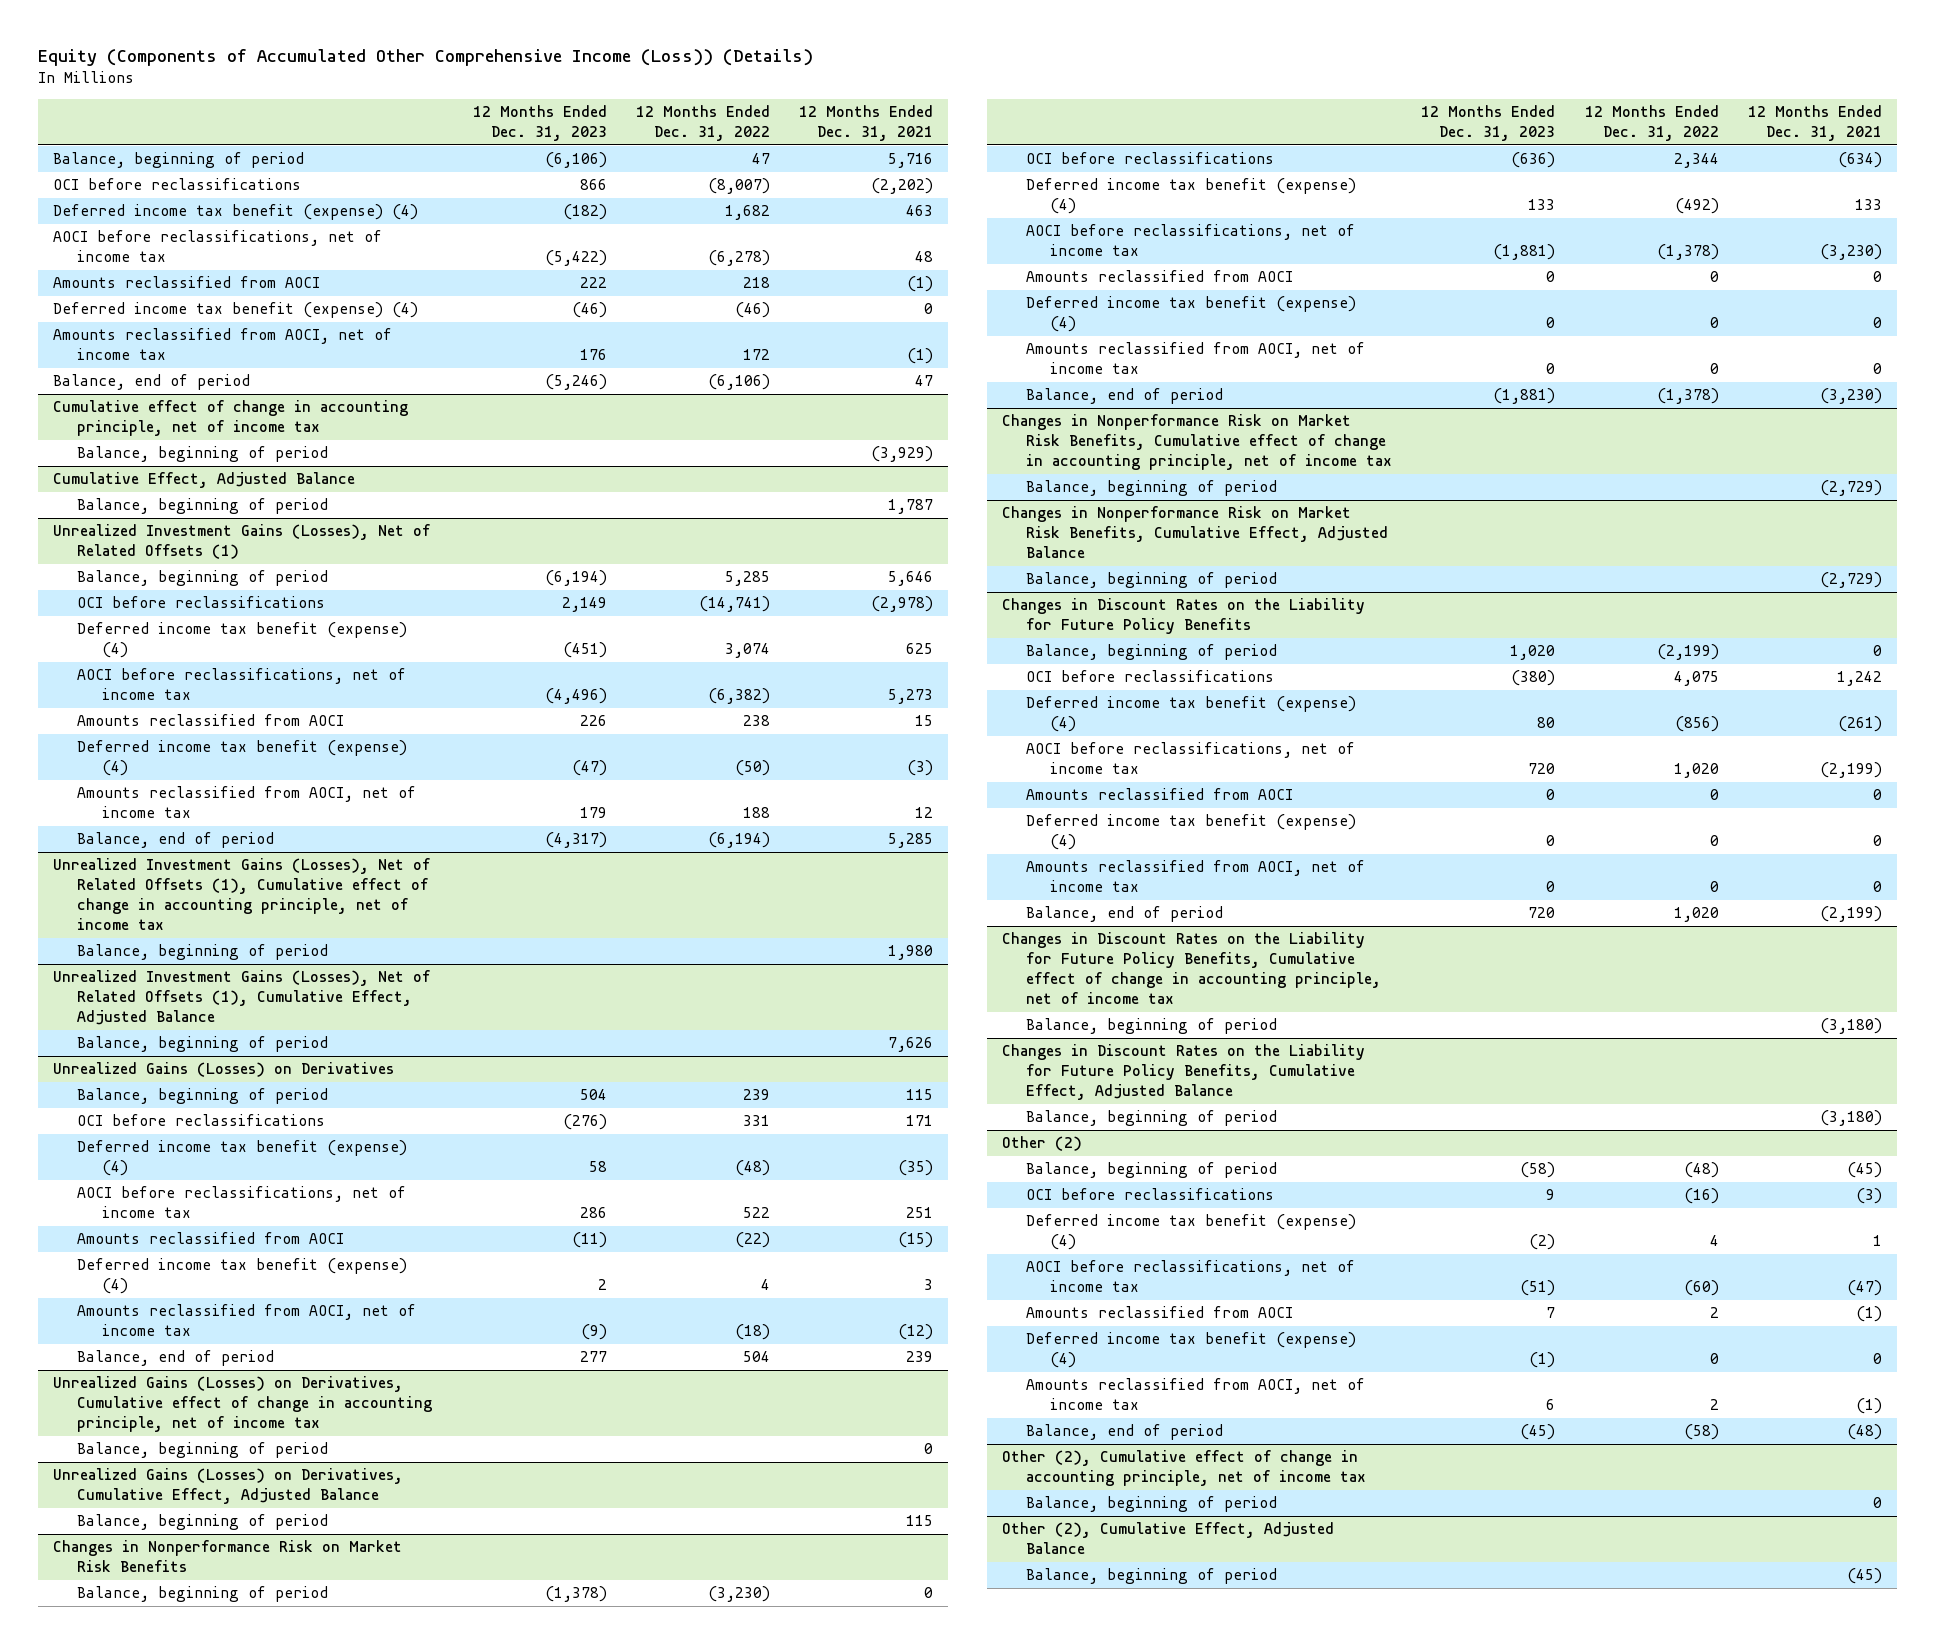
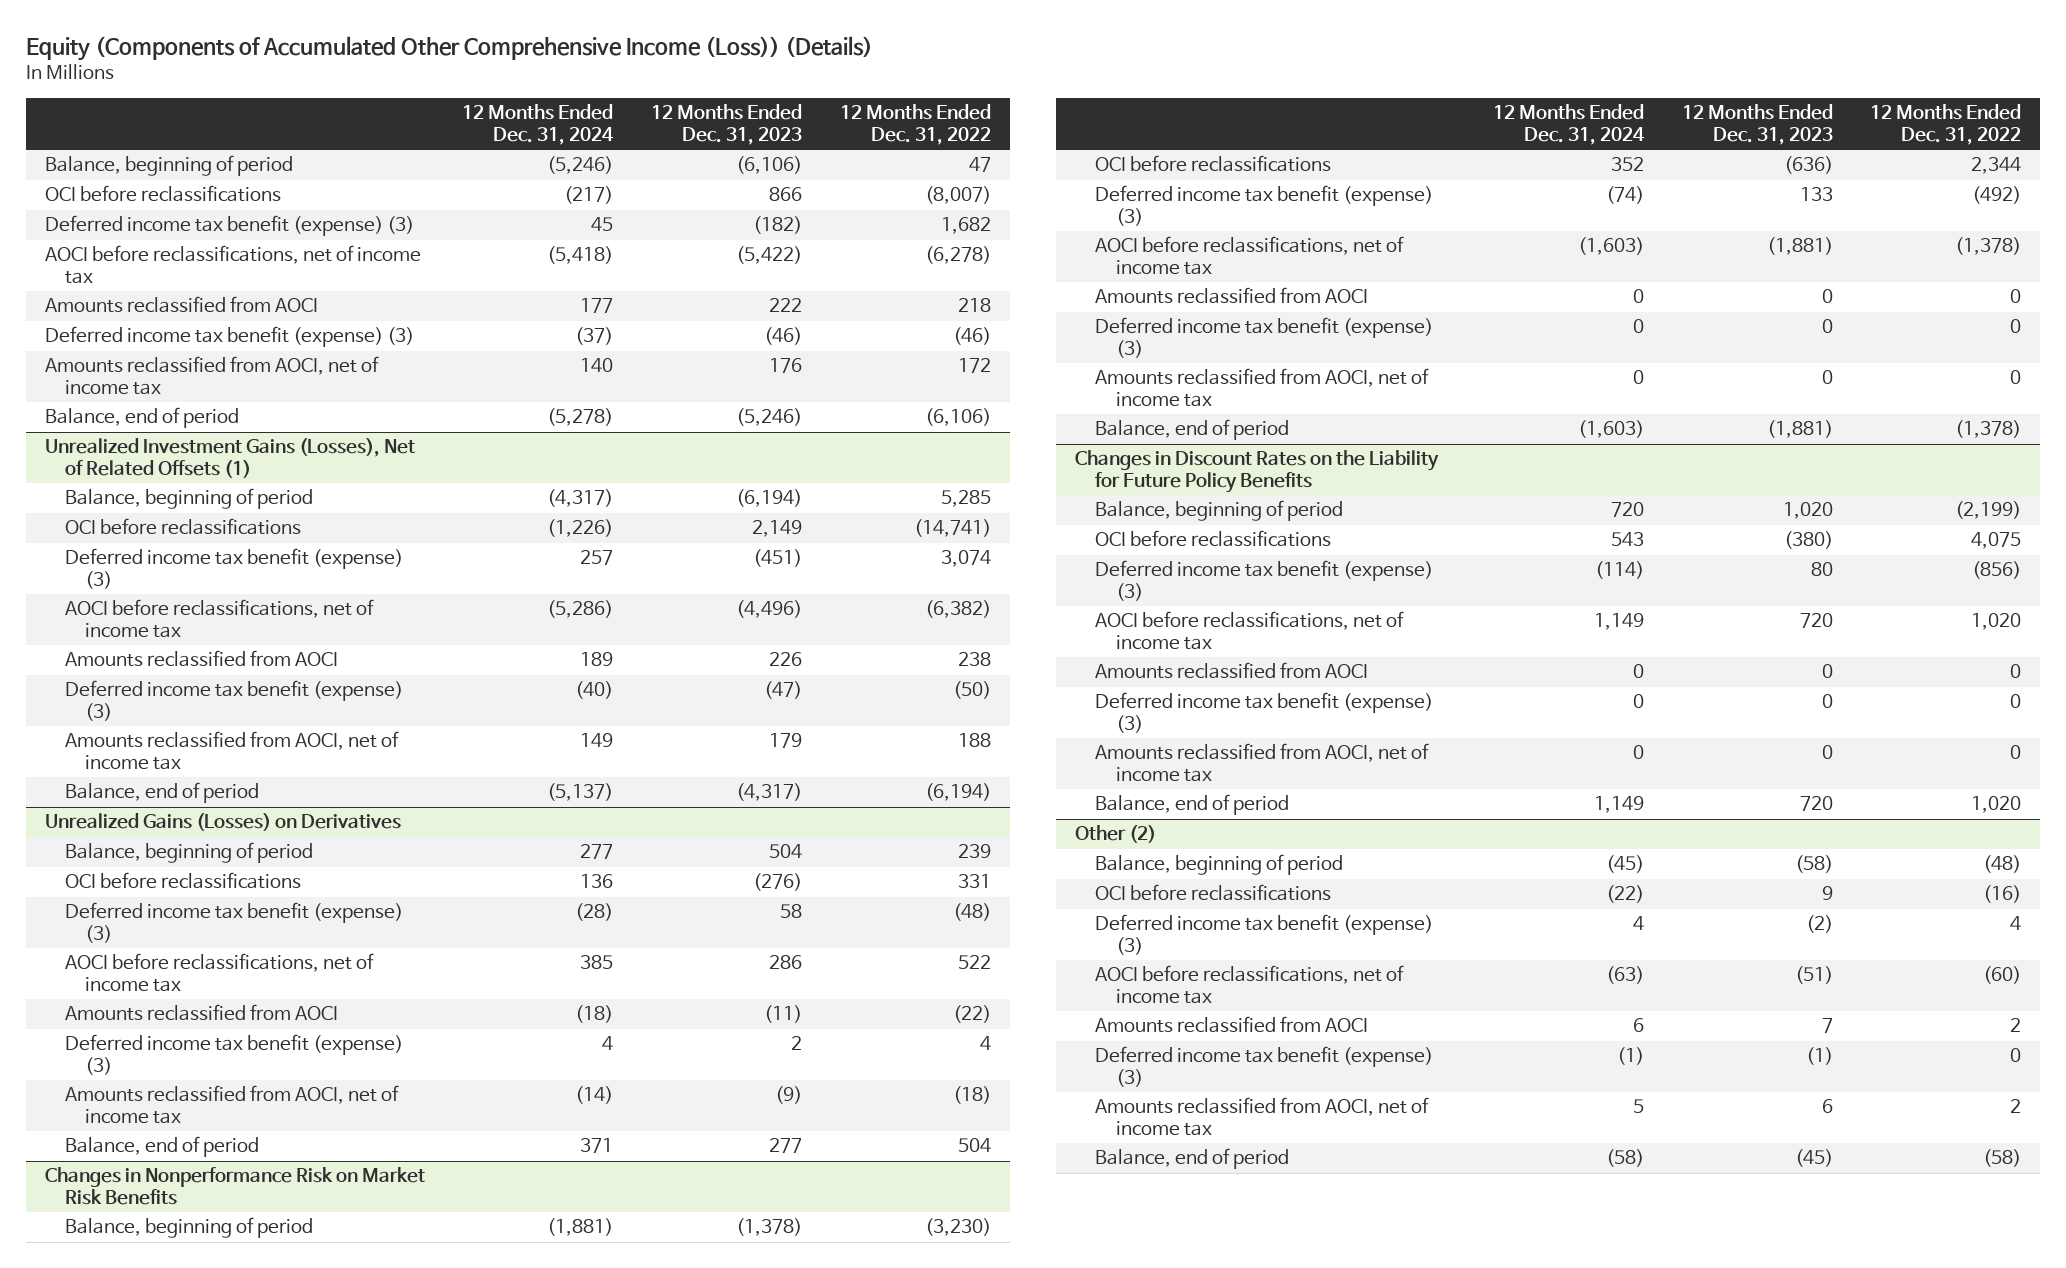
- | 12 Months Ended Dec. 31, 2023 | 12 Months Ended Dec. 31, 2022 | 12 Months Ended Dec. 31, 2021
+ | 12 Months Ended Dec. 31, 2024 | 12 Months Ended Dec. 31, 2023 | 12 Months Ended Dec. 31, 2022
- Deferred income tax benefit (expense) (4) | (182) | 1,682 | 463
+ Deferred income tax benefit (expense) (3) | 45 | (182) | 1,682
- Deferred income tax benefit (expense) (4) | (46) | (46) | 0
+ Deferred income tax benefit (expense) (3) | (37) | (46) | (46)
- Cumulative effect of change in accounting principle, net of income tax
- Balance, beginning of period | | | (3,929)
- Cumulative Effect, Adjusted Balance
- Balance, beginning of period | | | 1,787
@ Unrealized Investment Gains (Losses), Net of Related Offsets (1)
- Deferred income tax benefit (expense) (4) | (451) | 3,074 | 625
+ Deferred income tax benefit (expense) (3) | 257 | (451) | 3,074
- Deferred income tax benefit (expense) (4) | (47) | (50) | (3)
+ Deferred income tax benefit (expense) (3) | (40) | (47) | (50)
- Unrealized Investment Gains (Losses), Net of Related Offsets (1), Cumulative effect of change in accounting principle, net of income tax
- Balance, beginning of period | | | 1,980
- Unrealized Investment Gains (Losses), Net of Related Offsets (1), Cumulative Effect, Adjusted Balance
- Balance, beginning of period | | | 7,626
@ Unrealized Gains (Losses) on Derivatives
- Deferred income tax benefit (expense) (4) | 58 | (48) | (35)
+ Deferred income tax benefit (expense) (3) | (28) | 58 | (48)
- Deferred income tax benefit (expense) (4) | 2 | 4 | 3
+ Deferred income tax benefit (expense) (3) | 4 | 2 | 4
- Unrealized Gains (Losses) on Derivatives, Cumulative effect of change in accounting principle, net of income tax
- Balance, beginning of period | | | 0
- Unrealized Gains (Losses) on Derivatives, Cumulative Effect, Adjusted Balance
- Balance, beginning of period | | | 115
@ Changes in Nonperformance Risk on Market Risk Benefits
- Deferred income tax benefit (expense) (4) | 133 | (492) | 133
+ Deferred income tax benefit (expense) (3) | (74) | 133 | (492)
- Deferred income tax benefit (expense) (4) | 0 | 0 | 0
+ Deferred income tax benefit (expense) (3) | 0 | 0 | 0
- Changes in Nonperformance Risk on Market Risk Benefits, Cumulative effect of change in accounting principle, net of income tax
- Balance, beginning of period | | | (2,729)
- Changes in Nonperformance Risk on Market Risk Benefits, Cumulative Effect, Adjusted Balance
- Balance, beginning of period | | | (2,729)
@ Changes in Discount Rates on the Liability for Future Policy Benefits
- Deferred income tax benefit (expense) (4) | 80 | (856) | (261)
+ Deferred income tax benefit (expense) (3) | (114) | 80 | (856)
- Deferred income tax benefit (expense) (4) | 0 | 0 | 0
+ Deferred income tax benefit (expense) (3) | 0 | 0 | 0
- Changes in Discount Rates on the Liability for Future Policy Benefits, Cumulative effect of change in accounting principle, net of income tax
- Balance, beginning of period | | | (3,180)
- Changes in Discount Rates on the Liability for Future Policy Benefits, Cumulative Effect, Adjusted Balance
- Balance, beginning of period | | | (3,180)
@ Other (2)
- Deferred income tax benefit (expense) (4) | (2) | 4 | 1
+ Deferred income tax benefit (expense) (3) | 4 | (2) | 4
- Deferred income tax benefit (expense) (4) | (1) | 0 | 0
+ Deferred income tax benefit (expense) (3) | (1) | (1) | 0
- Other (2), Cumulative effect of change in accounting principle, net of income tax
- Balance, beginning of period | | | 0
- Other (2), Cumulative Effect, Adjusted Balance
- Balance, beginning of period | | | (45)

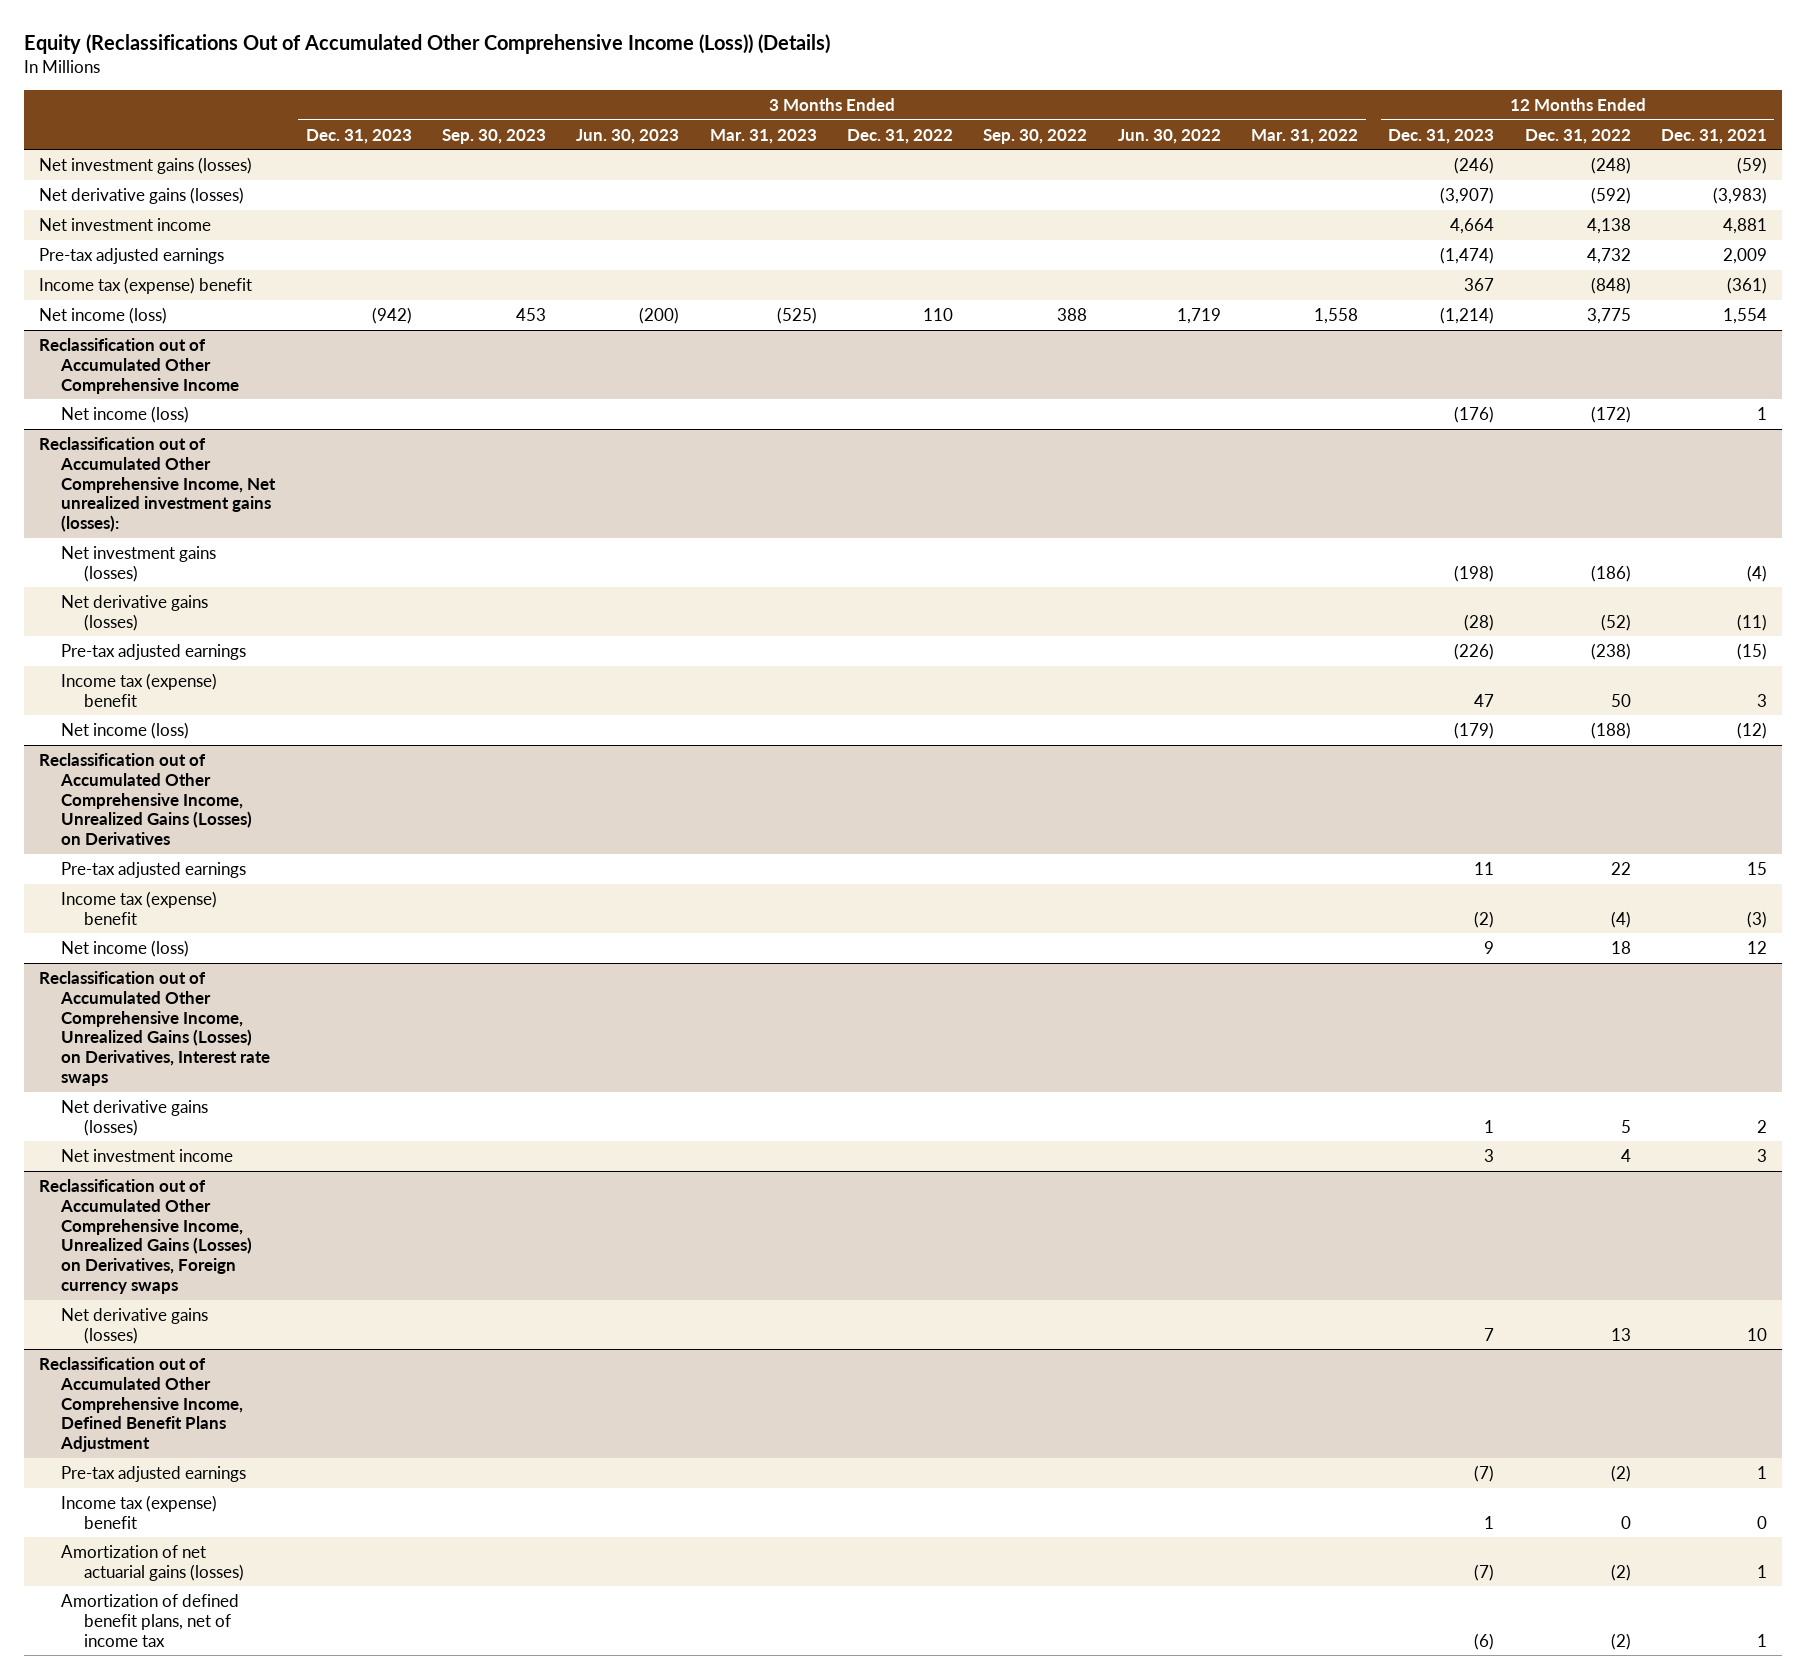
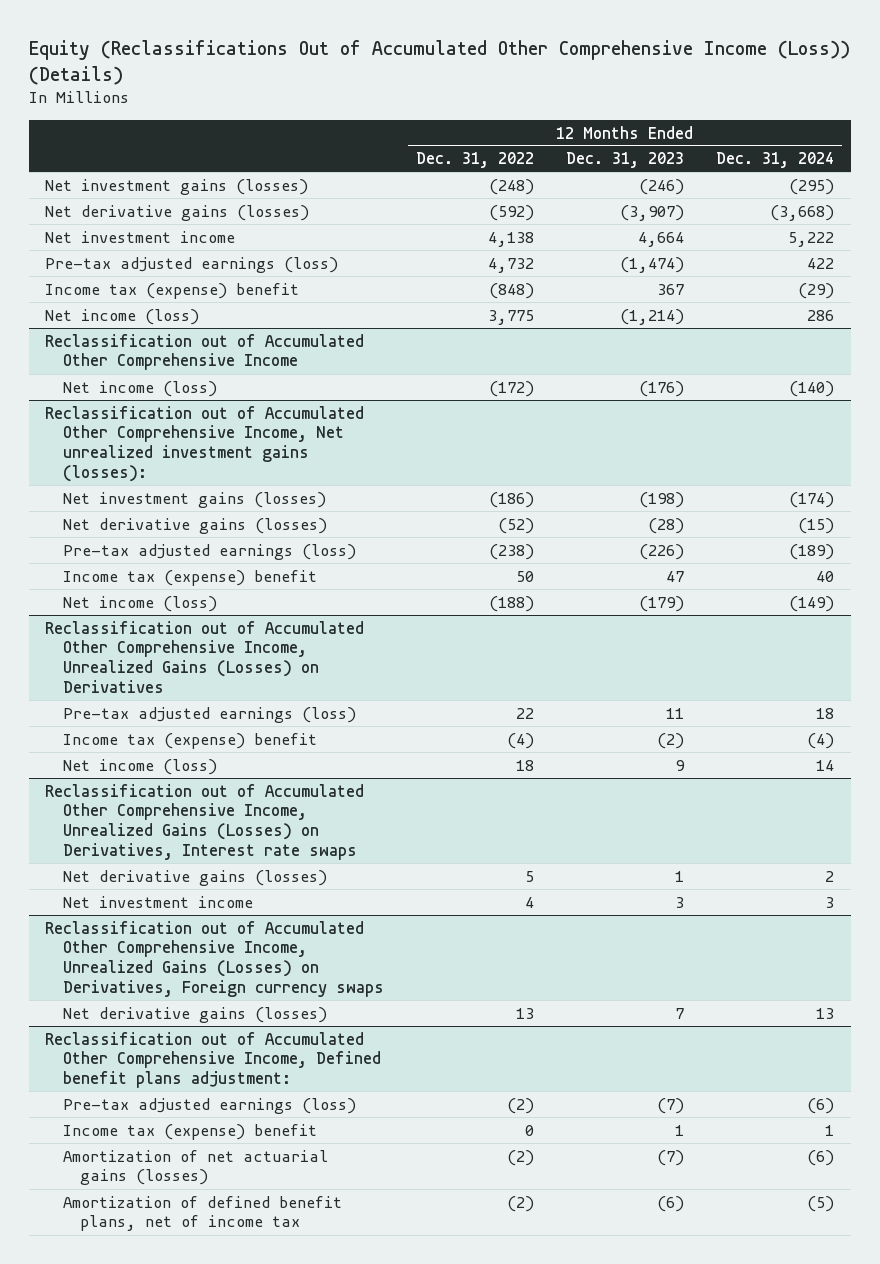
- | 3 Months Ended Dec. 31, 2023 | 3 Months Ended Sep. 30, 2023 | 3 Months Ended Jun. 30, 2023 | 3 Months Ended Mar. 31, 2023 | 3 Months Ended Dec. 31, 2022 | 3 Months Ended Sep. 30, 2022 | 3 Months Ended Jun. 30, 2022 | 3 Months Ended Mar. 31, 2022 | 12 Months Ended Dec. 31, 2023 | 12 Months Ended Dec. 31, 2022 | 12 Months Ended Dec. 31, 2021
+ | 12 Months Ended Dec. 31, 2022 | 12 Months Ended Dec. 31, 2023 | 12 Months Ended Dec. 31, 2024
- Pre-tax adjusted earnings | | | | | | | | | (1,474) | 4,732 | 2,009
+ Pre-tax adjusted earnings (loss) | 4,732 | (1,474) | 422
@ Reclassification out of Accumulated Other Comprehensive Income, Net unrealized investment gains (losses):
- Pre-tax adjusted earnings | | | | | | | | | (226) | (238) | (15)
+ Pre-tax adjusted earnings (loss) | (238) | (226) | (189)
@ Reclassification out of Accumulated Other Comprehensive Income, Unrealized Gains (Losses) on Derivatives
- Pre-tax adjusted earnings | | | | | | | | | 11 | 22 | 15
+ Pre-tax adjusted earnings (loss) | 22 | 11 | 18
- Reclassification out of Accumulated Other Comprehensive Income, Defined Benefit Plans Adjustment
- Pre-tax adjusted earnings | | | | | | | | | (7) | (2) | 1
+ Reclassification out of Accumulated Other Comprehensive Income, Defined benefit plans adjustment:
+ Pre-tax adjusted earnings (loss) | (2) | (7) | (6)

